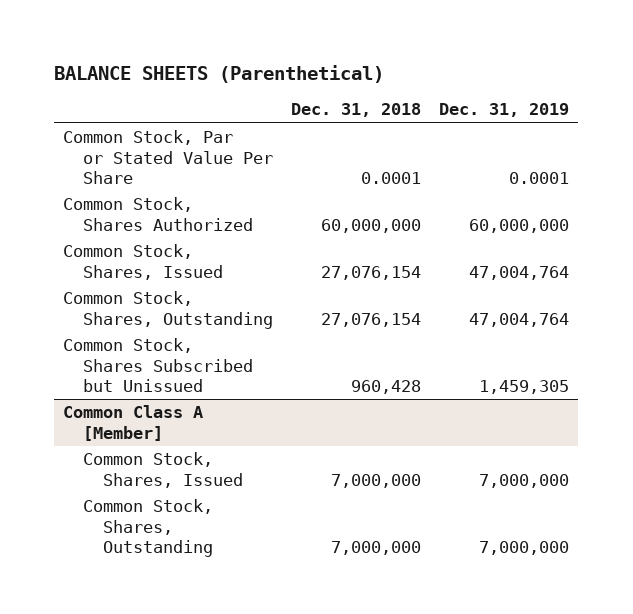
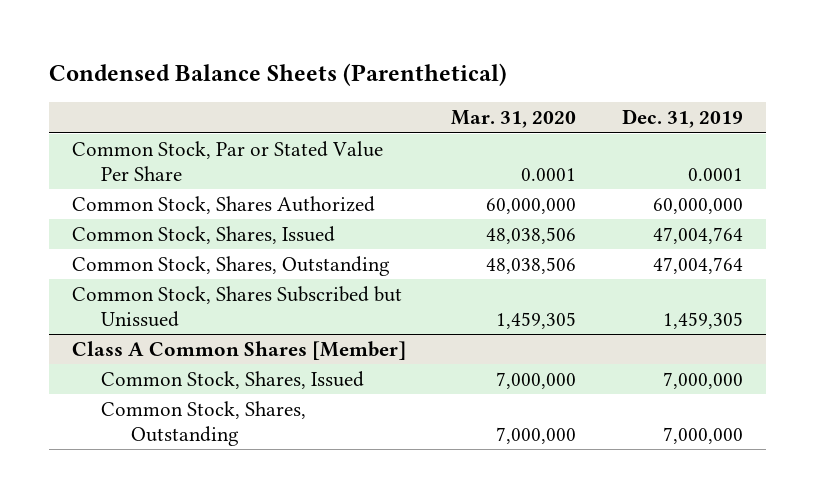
- BALANCE SHEETS (Parenthetical)
+ Condensed Balance Sheets (Parenthetical)
- | Dec. 31, 2018 | Dec. 31, 2019
+ | Mar. 31, 2020 | Dec. 31, 2019
- Common Class A [Member]
+ Class A Common Shares [Member]

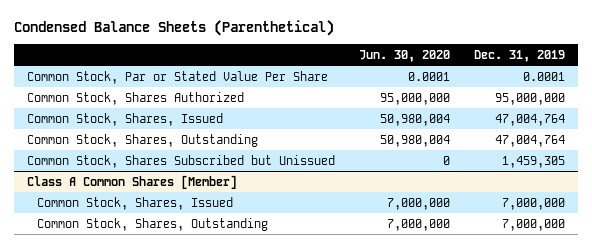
- | Mar. 31, 2020 | Dec. 31, 2019
+ | Jun. 30, 2020 | Dec. 31, 2019
- Common Stock, Shares Authorized | 60,000,000 | 60,000,000
+ Common Stock, Shares Authorized | 95,000,000 | 95,000,000

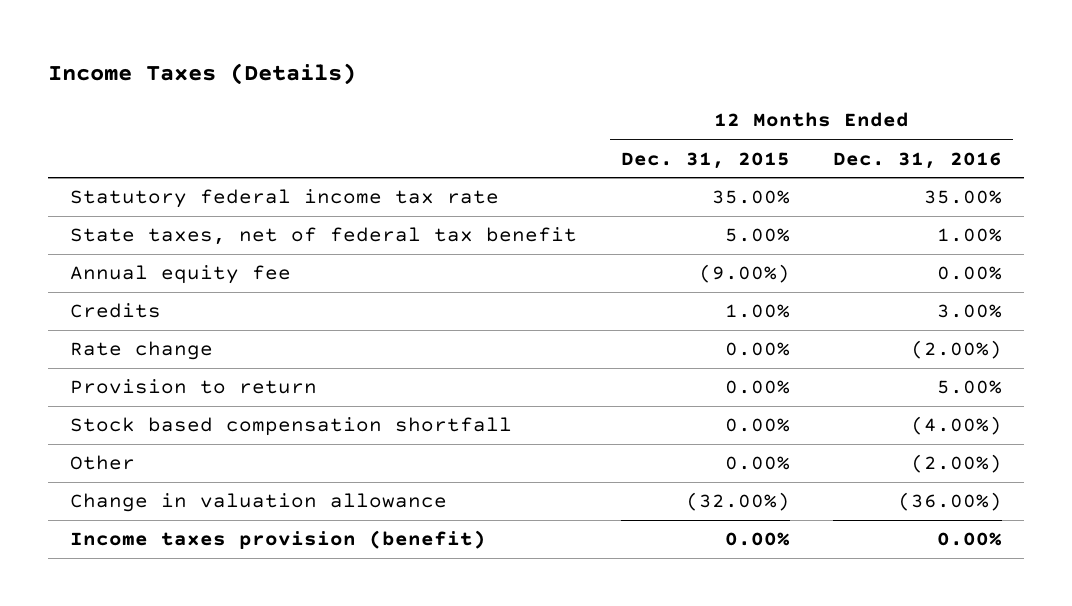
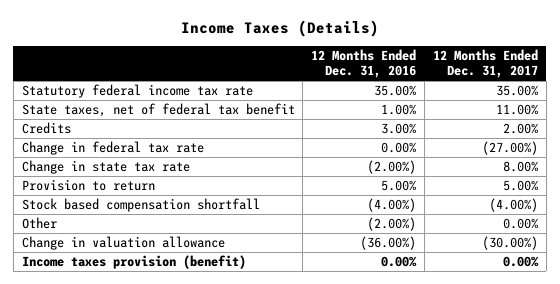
- | 12 Months Ended Dec. 31, 2015 | 12 Months Ended Dec. 31, 2016
+ | 12 Months Ended Dec. 31, 2016 | 12 Months Ended Dec. 31, 2017
- Annual equity fee | (9.00%) | 0.00%
- Rate change | 0.00% | (2.00%)
+ Change in federal tax rate | 0.00% | (27.00%)
+ Change in state tax rate | (2.00%) | 8.00%

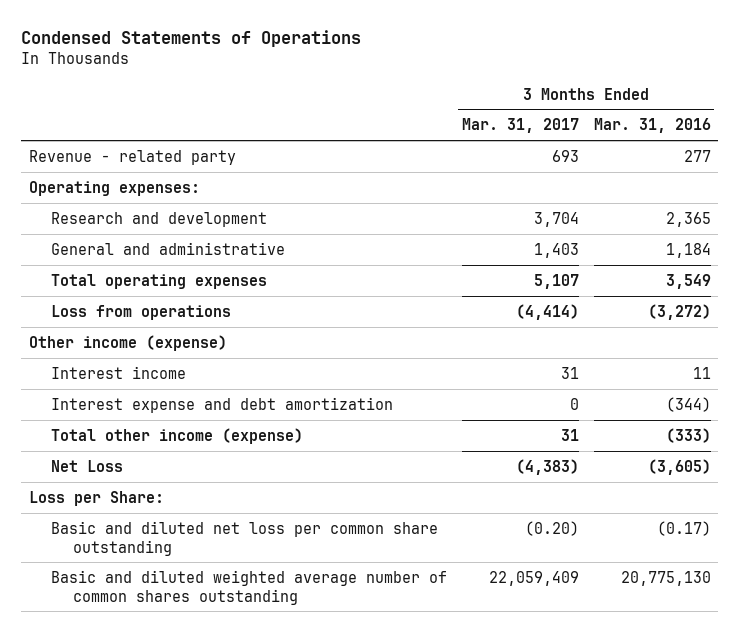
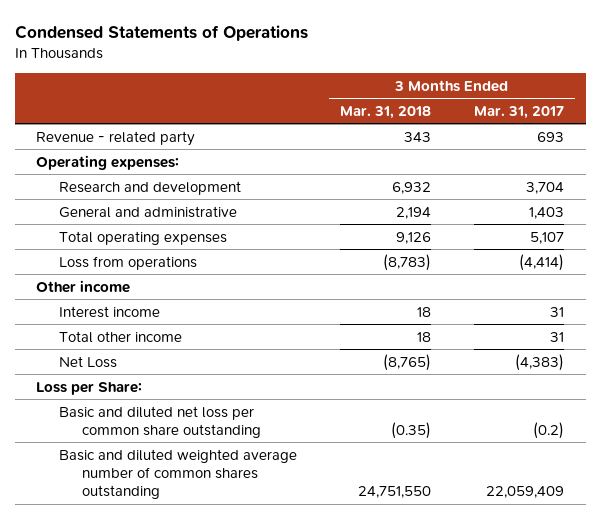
- | 3 Months Ended Mar. 31, 2017 | 3 Months Ended Mar. 31, 2016
+ | 3 Months Ended Mar. 31, 2018 | 3 Months Ended Mar. 31, 2017
- Other income (expense)
+ Other income
- Interest expense and debt amortization | 0 | (344)
- Total other income (expense) | 31 | (333)
+ Total other income | 18 | 31
- Basic and diluted net loss per common share outstanding | (0.20) | (0.17)
+ Basic and diluted net loss per common share outstanding | (0.35) | (0.2)

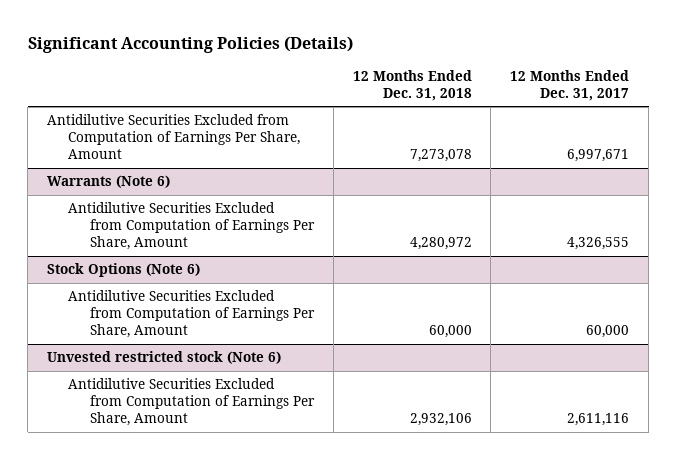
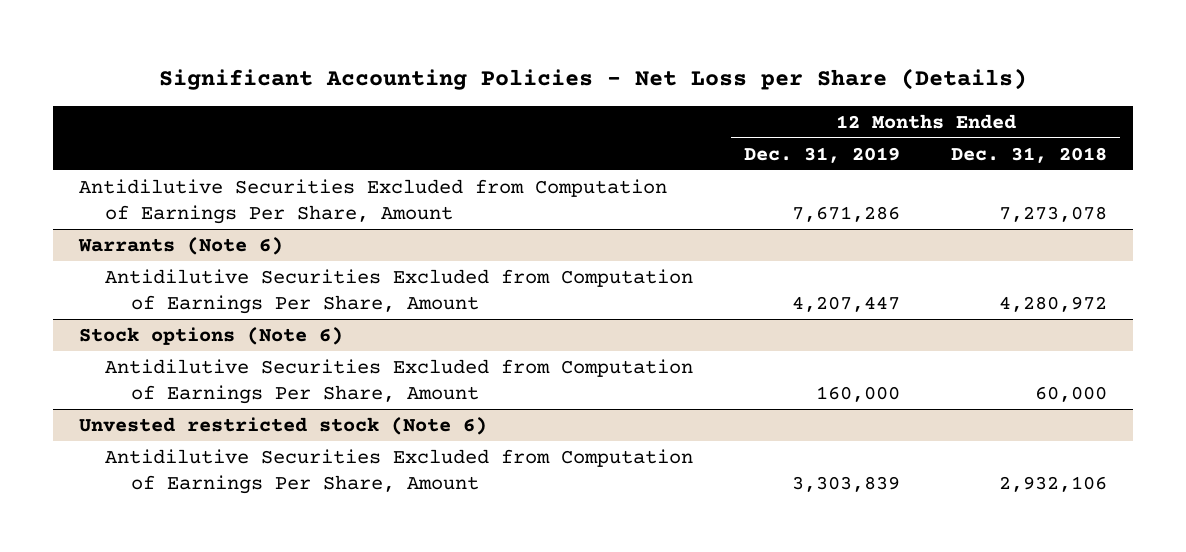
- Significant Accounting Policies (Details)
+ Significant Accounting Policies - Net Loss per Share (Details)
- | 12 Months Ended Dec. 31, 2018 | 12 Months Ended Dec. 31, 2017
+ | 12 Months Ended Dec. 31, 2019 | 12 Months Ended Dec. 31, 2018
- Stock Options (Note 6)
+ Stock options (Note 6)

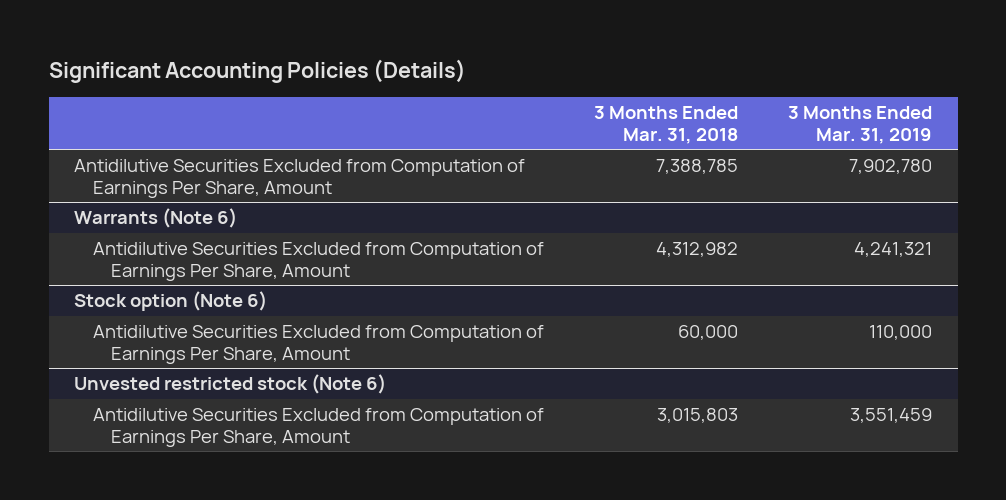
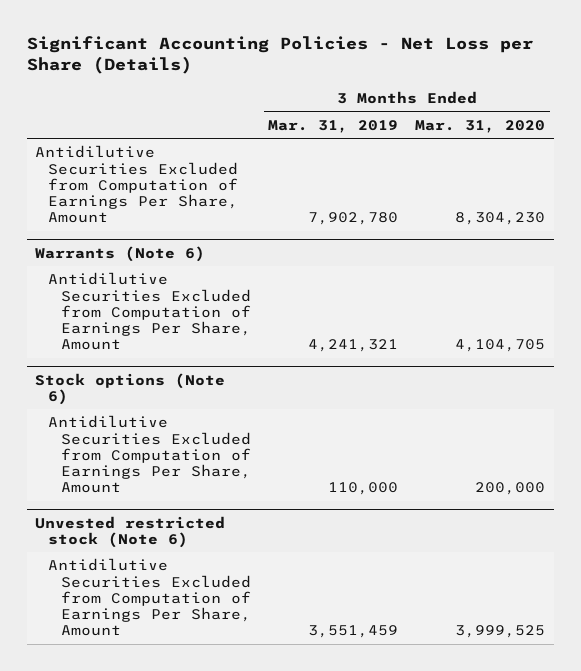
- Significant Accounting Policies (Details)
+ Significant Accounting Policies - Net Loss per Share (Details)
- | 3 Months Ended Mar. 31, 2018 | 3 Months Ended Mar. 31, 2019
+ | 3 Months Ended Mar. 31, 2019 | 3 Months Ended Mar. 31, 2020
- Stock option (Note 6)
+ Stock options (Note 6)

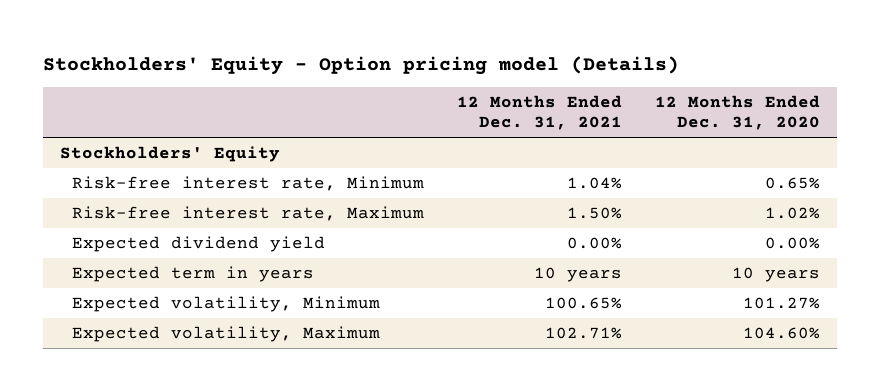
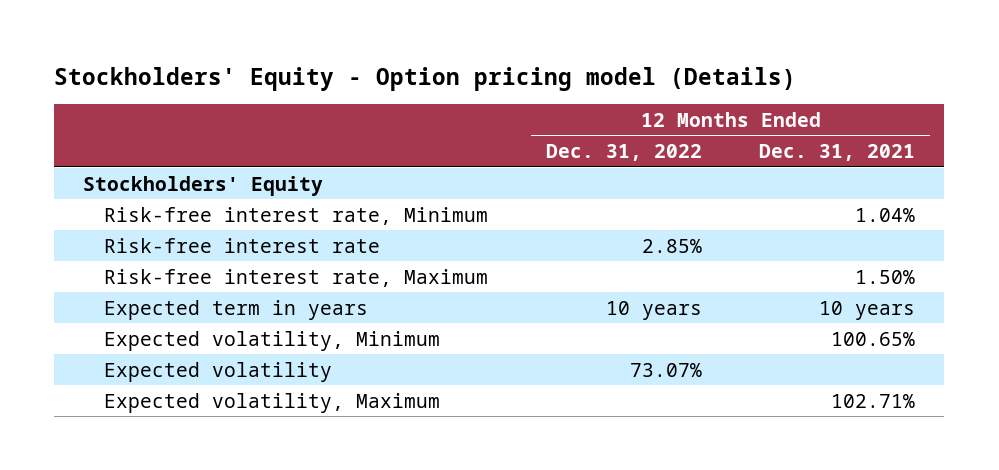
- | 12 Months Ended Dec. 31, 2021 | 12 Months Ended Dec. 31, 2020
+ | 12 Months Ended Dec. 31, 2022 | 12 Months Ended Dec. 31, 2021
+ Risk-free interest rate | 2.85% |
- Expected dividend yield | 0.00% | 0.00%
+ Expected volatility | 73.07% |

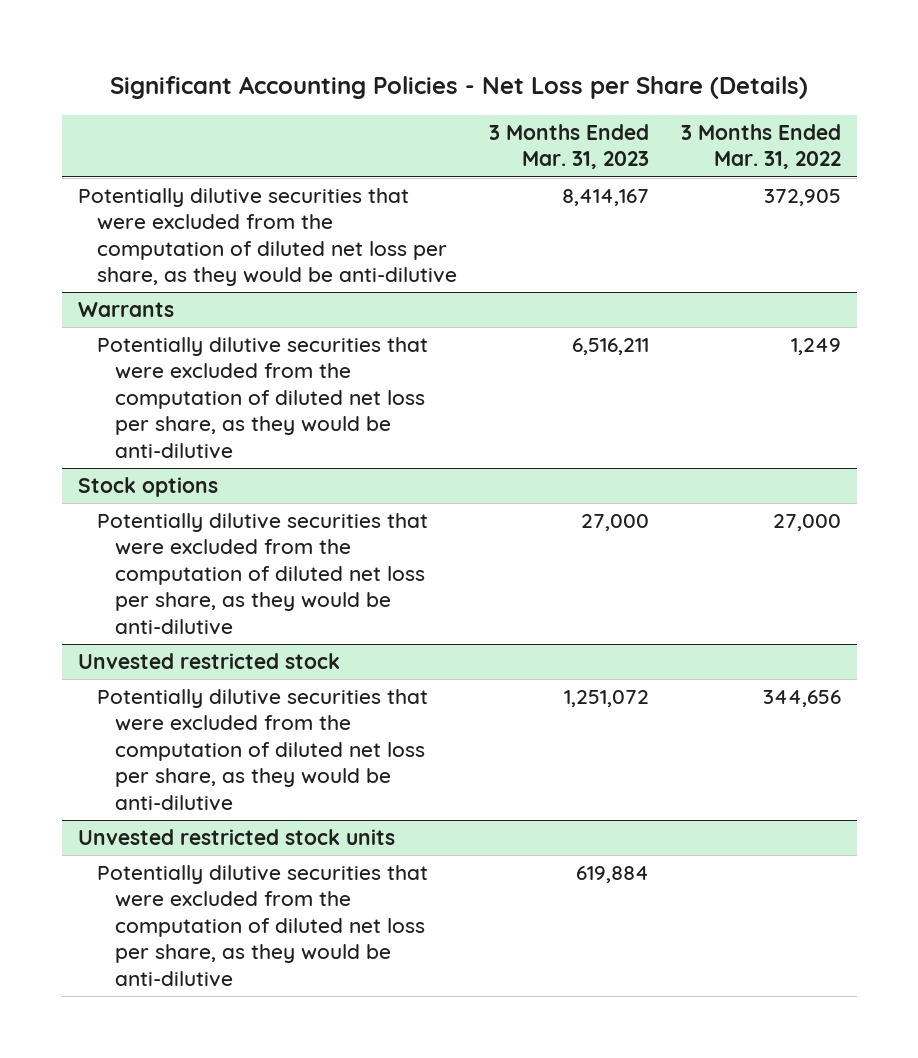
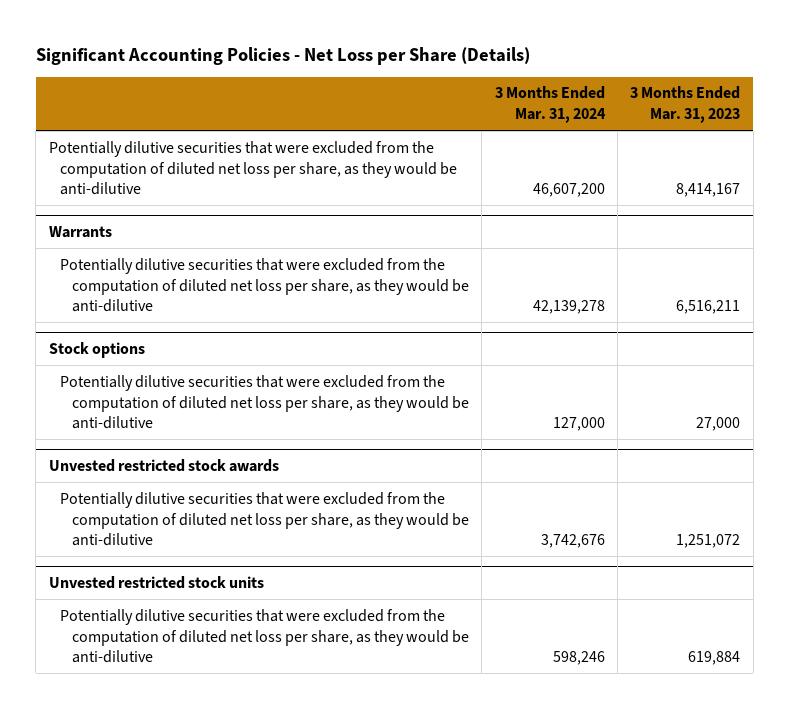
- | 3 Months Ended Mar. 31, 2023 | 3 Months Ended Mar. 31, 2022
+ | 3 Months Ended Mar. 31, 2024 | 3 Months Ended Mar. 31, 2023
- Unvested restricted stock
+ Unvested restricted stock awards

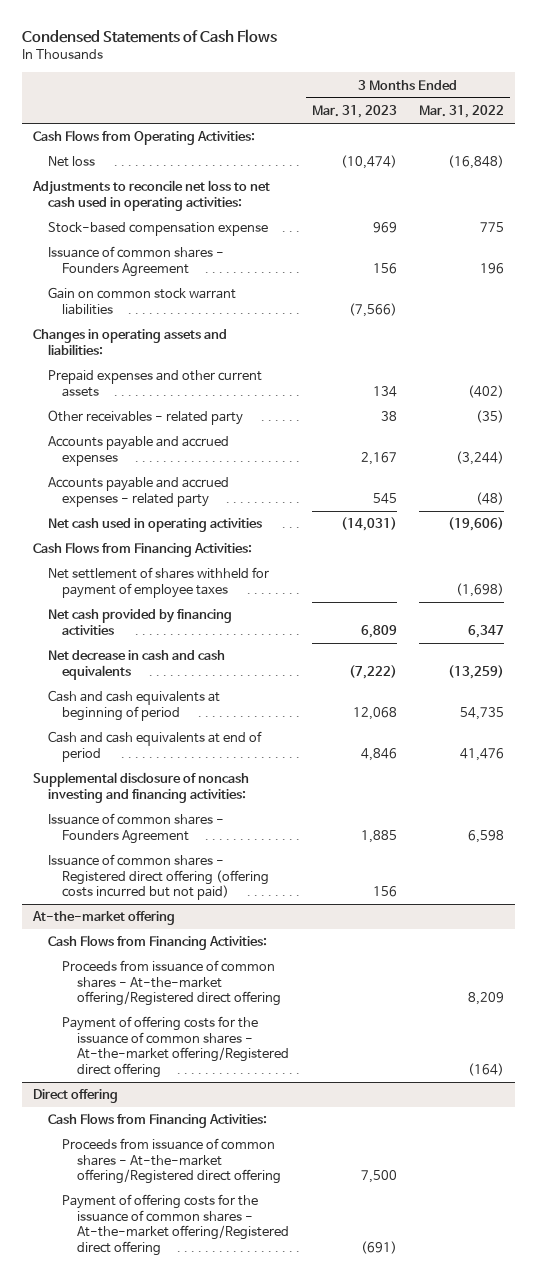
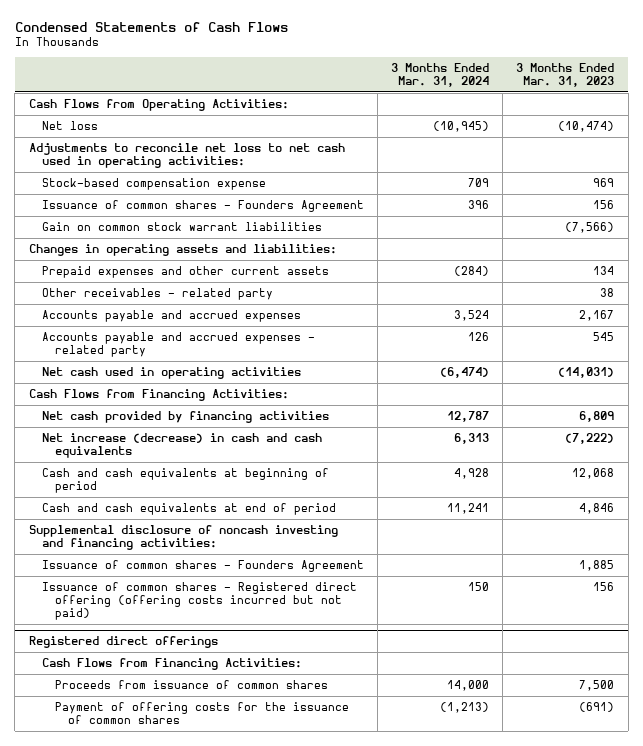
- | 3 Months Ended Mar. 31, 2023 | 3 Months Ended Mar. 31, 2022
+ | 3 Months Ended Mar. 31, 2024 | 3 Months Ended Mar. 31, 2023
- Net settlement of shares withheld for payment of employee taxes | | (1,698)
- Net decrease in cash and cash equivalents | (7,222) | (13,259)
+ Net increase (decrease) in cash and cash equivalents | 6,313 | (7,222)
- At-the-market offering
- Cash Flows from Financing Activities:
- Proceeds from issuance of common shares - At-the-market offering/Registered direct offering | | 8,209
- Payment of offering costs for the issuance of common shares - At-the-market offering/Registered direct offering | | (164)
- Direct offering
+ Registered direct offerings
- Proceeds from issuance of common shares - At-the-market offering/Registered direct offering | 7,500 |
- Payment of offering costs for the issuance of common shares - At-the-market offering/Registered direct offering | (691) |
+ Proceeds from issuance of common shares | 14,000 | 7,500
+ Payment of offering costs for the issuance of common shares | (1,213) | (691)

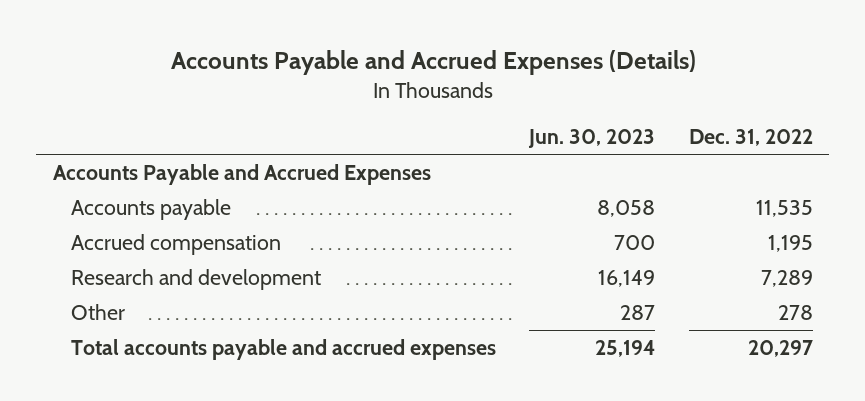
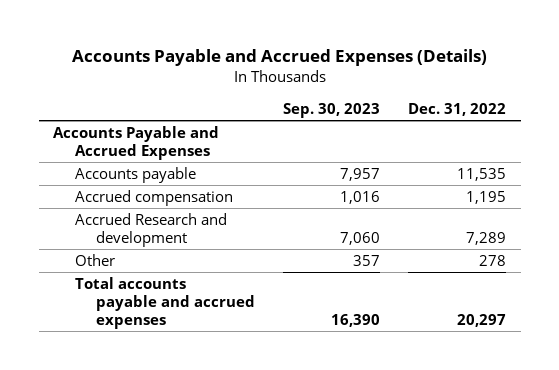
- | Jun. 30, 2023 | Dec. 31, 2022
+ | Sep. 30, 2023 | Dec. 31, 2022
- Research and development | 16,149 | 7,289
+ Accrued Research and development | 7,060 | 7,289

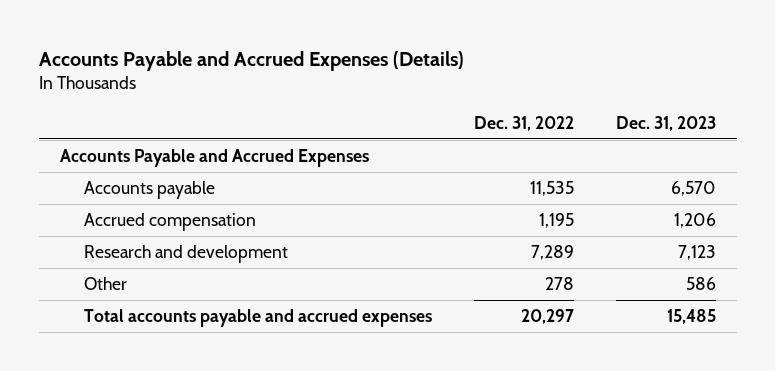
- | Sep. 30, 2023 | Dec. 31, 2022
+ | Dec. 31, 2022 | Dec. 31, 2023
- Accrued Research and development | 7,060 | 7,289
+ Research and development | 7,289 | 7,123

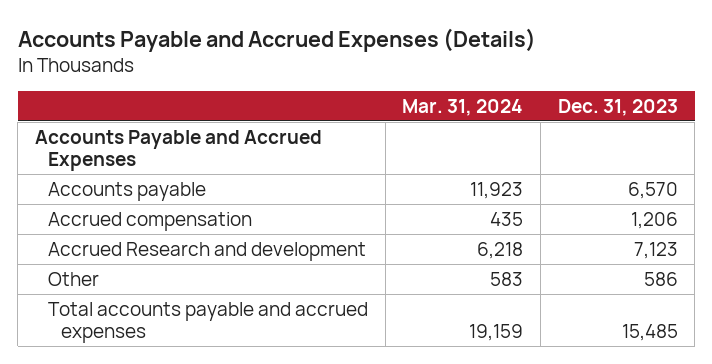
- | Dec. 31, 2022 | Dec. 31, 2023
+ | Mar. 31, 2024 | Dec. 31, 2023
- Research and development | 7,289 | 7,123
+ Accrued Research and development | 6,218 | 7,123

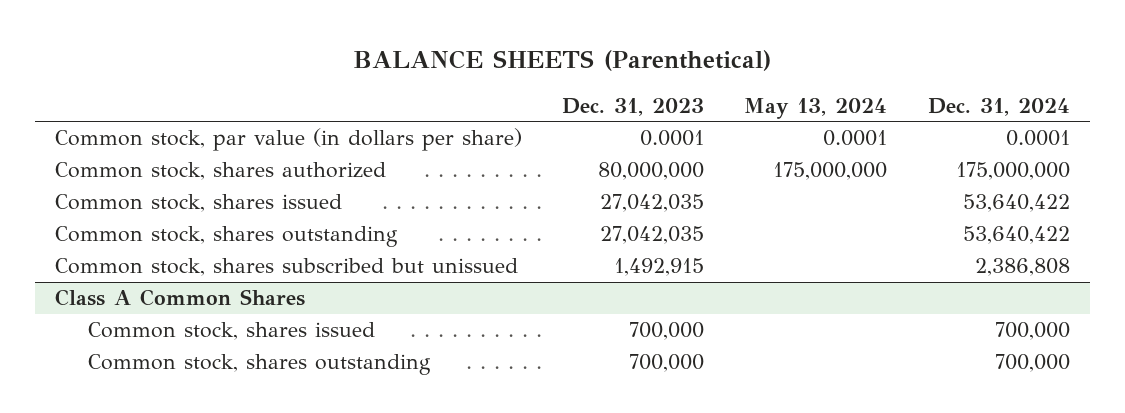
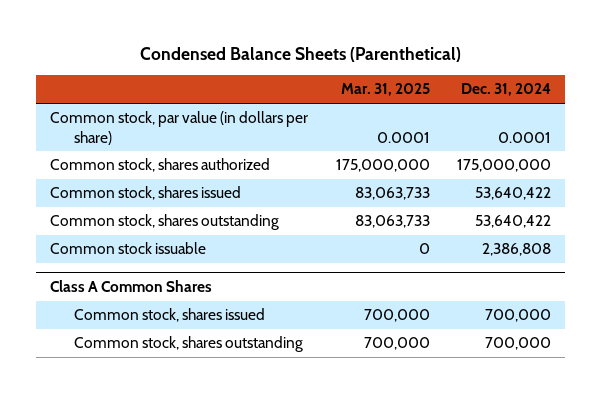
- BALANCE SHEETS (Parenthetical)
+ Condensed Balance Sheets (Parenthetical)
- | Dec. 31, 2023 | May 13, 2024 | Dec. 31, 2024
+ | Mar. 31, 2025 | Dec. 31, 2024
- Common stock, shares subscribed but unissued | 1,492,915 | | 2,386,808
+ Common stock issuable | 0 | 2,386,808

